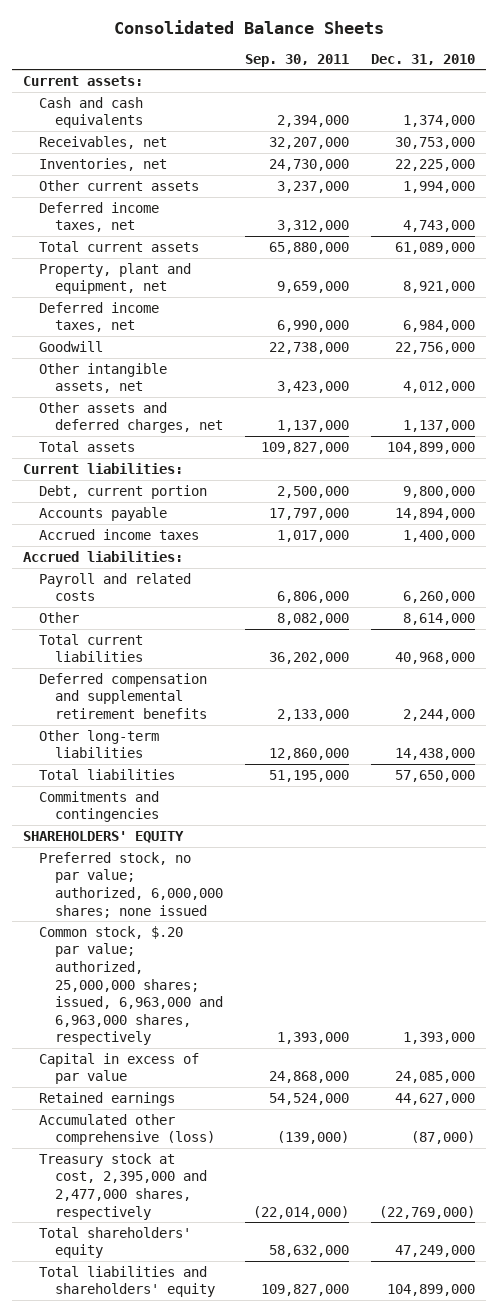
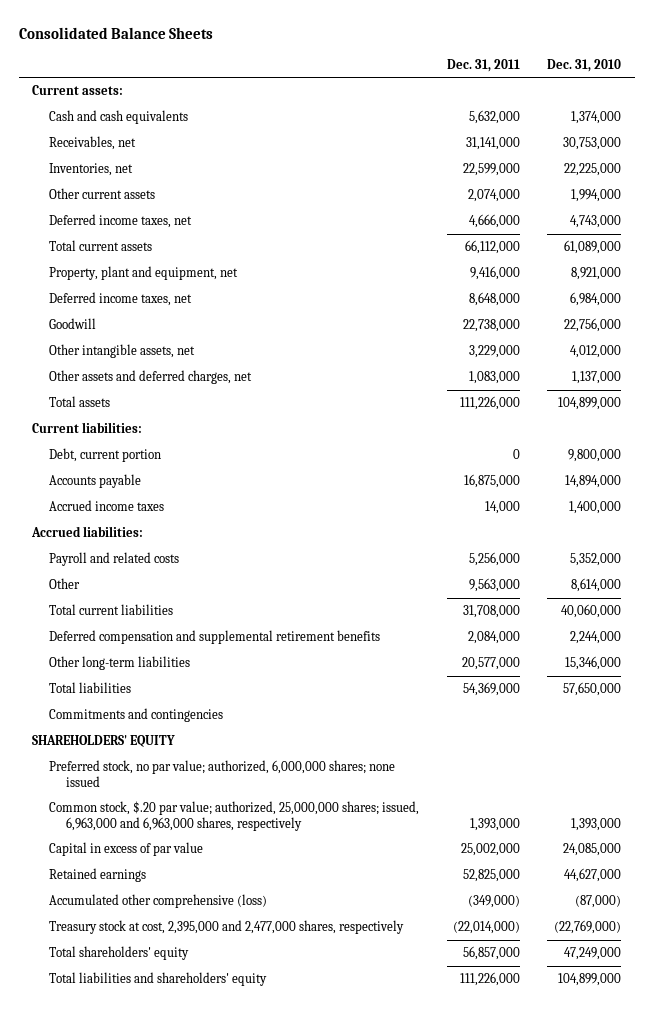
- | Sep. 30, 2011 | Dec. 31, 2010
+ | Dec. 31, 2011 | Dec. 31, 2010
- Payroll and related costs | 6,806,000 | 6,260,000
+ Payroll and related costs | 5,256,000 | 5,352,000
- Total current liabilities | 36,202,000 | 40,968,000
+ Total current liabilities | 31,708,000 | 40,060,000
- Other long-term liabilities | 12,860,000 | 14,438,000
+ Other long-term liabilities | 20,577,000 | 15,346,000

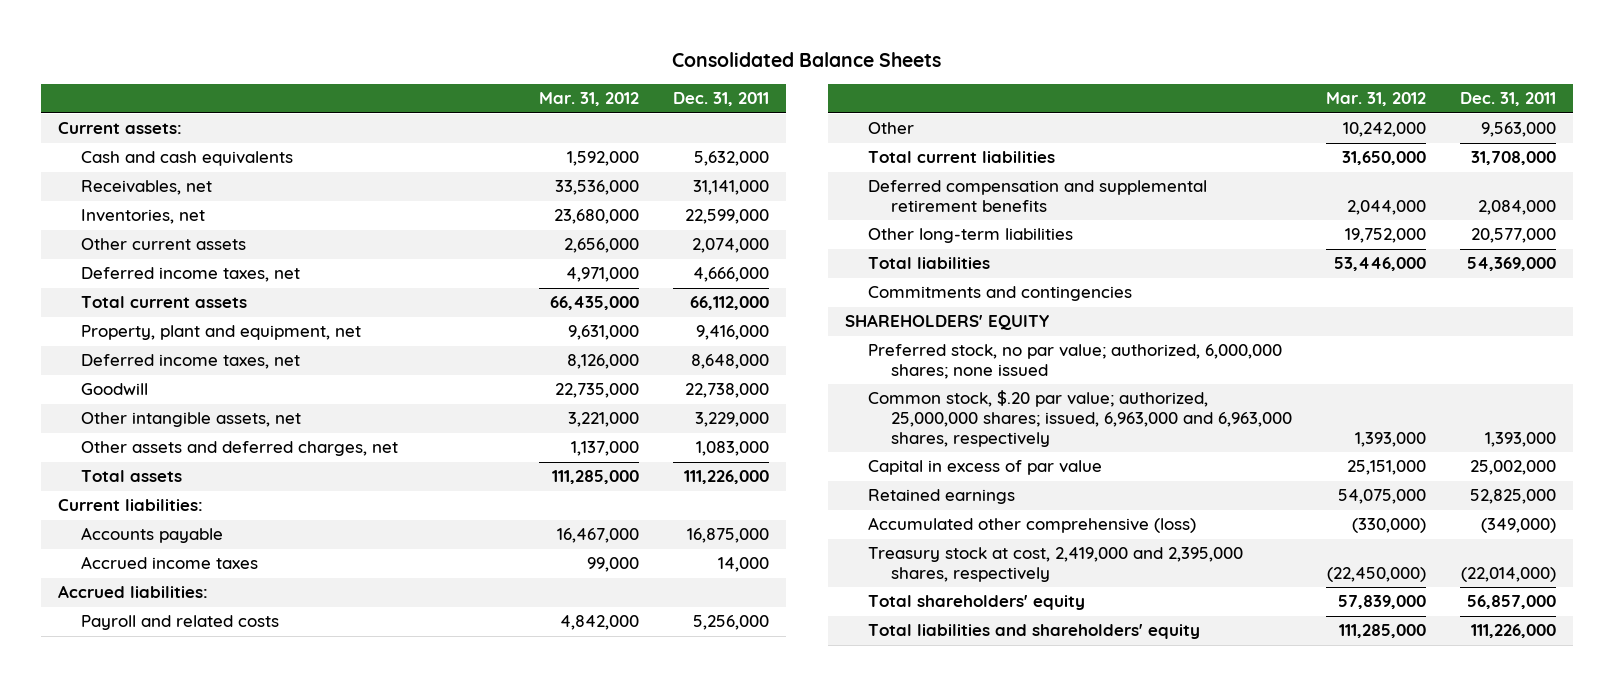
- | Dec. 31, 2011 | Dec. 31, 2010
+ | Mar. 31, 2012 | Dec. 31, 2011
- Debt, current portion | 0 | 9,800,000
- Treasury stock at cost, 2,395,000 and 2,477,000 shares, respectively | (22,014,000) | (22,769,000)
+ Treasury stock at cost, 2,419,000 and 2,395,000 shares, respectively | (22,450,000) | (22,014,000)

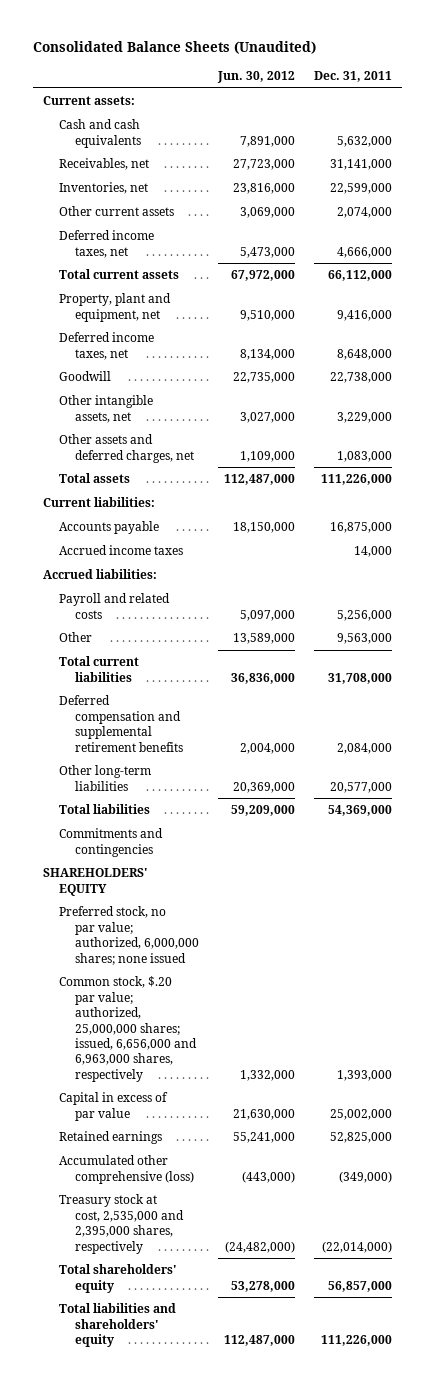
- Consolidated Balance Sheets
+ Consolidated Balance Sheets (Unaudited)
- | Mar. 31, 2012 | Dec. 31, 2011
+ | Jun. 30, 2012 | Dec. 31, 2011
- Common stock, $.20 par value; authorized, 25,000,000 shares; issued, 6,963,000 and 6,963,000 shares, respectively | 1,393,000 | 1,393,000
+ Common stock, $.20 par value; authorized, 25,000,000 shares; issued, 6,656,000 and 6,963,000 shares, respectively | 1,332,000 | 1,393,000
- Treasury stock at cost, 2,419,000 and 2,395,000 shares, respectively | (22,450,000) | (22,014,000)
+ Treasury stock at cost, 2,535,000 and 2,395,000 shares, respectively | (24,482,000) | (22,014,000)

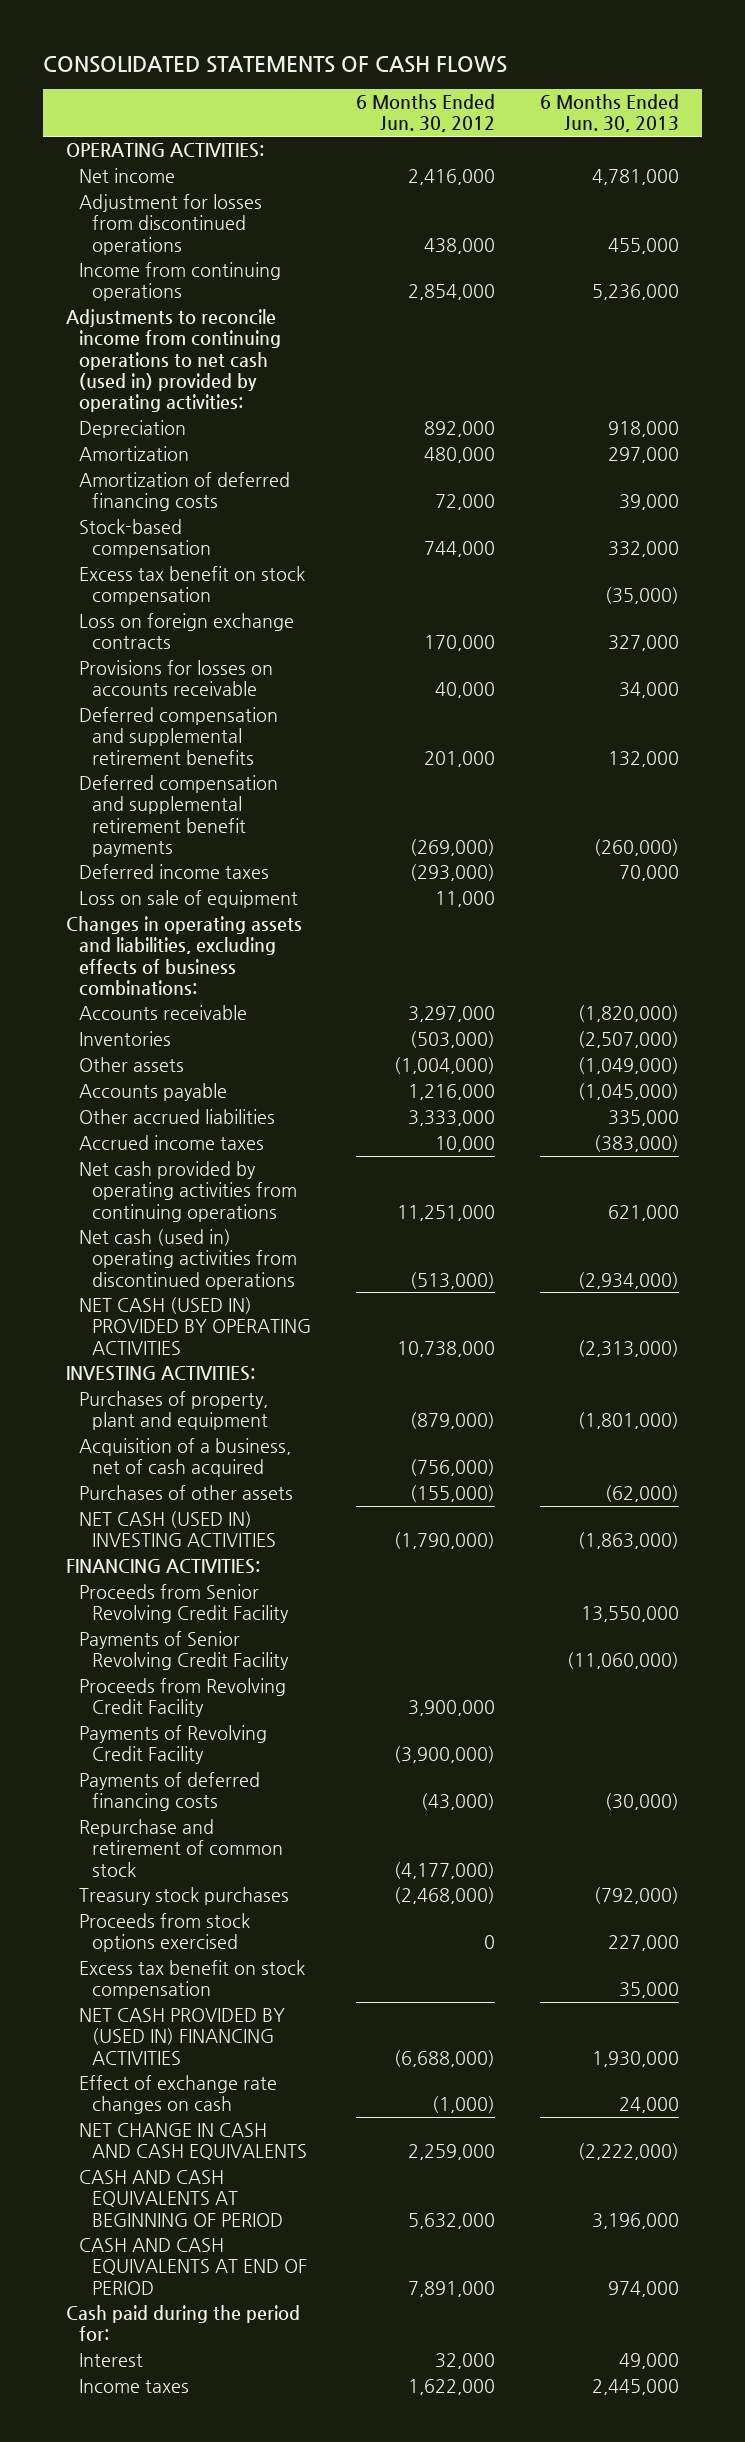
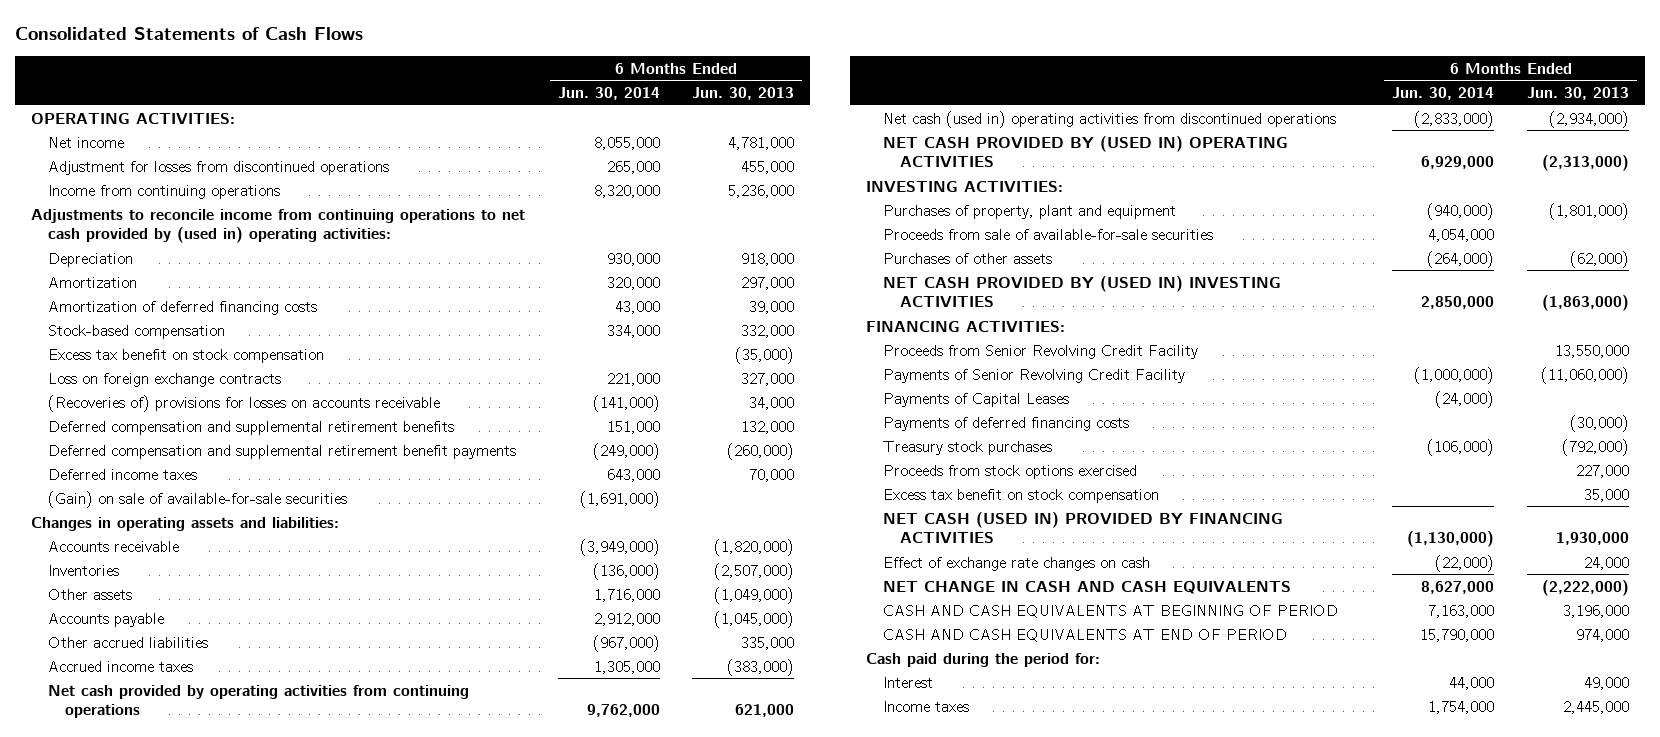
- CONSOLIDATED STATEMENTS OF CASH FLOWS
+ Consolidated Statements of Cash Flows
- | 6 Months Ended Jun. 30, 2012 | 6 Months Ended Jun. 30, 2013
+ | 6 Months Ended Jun. 30, 2014 | 6 Months Ended Jun. 30, 2013
- Adjustments to reconcile income from continuing operations to net cash (used in) provided by operating activities:
+ Adjustments to reconcile income from continuing operations to net cash provided by (used in) operating activities:
- Provisions for losses on accounts receivable | 40,000 | 34,000
+ (Recoveries of) provisions for losses on accounts receivable | (141,000) | 34,000
- Loss on sale of equipment | 11,000 |
- Changes in operating assets and liabilities, excluding effects of business combinations:
+ (Gain) on sale of available-for-sale securities | (1,691,000) |
+ Changes in operating assets and liabilities:
- NET CASH (USED IN) PROVIDED BY OPERATING ACTIVITIES | 10,738,000 | (2,313,000)
+ NET CASH PROVIDED BY (USED IN) OPERATING ACTIVITIES | 6,929,000 | (2,313,000)
- Acquisition of a business, net of cash acquired | (756,000) |
+ Proceeds from sale of available-for-sale securities | 4,054,000 |
- NET CASH (USED IN) INVESTING ACTIVITIES | (1,790,000) | (1,863,000)
+ NET CASH PROVIDED BY (USED IN) INVESTING ACTIVITIES | 2,850,000 | (1,863,000)
- Proceeds from Revolving Credit Facility | 3,900,000 |
- Payments of Revolving Credit Facility | (3,900,000) |
+ Payments of Capital Leases | (24,000) |
- Repurchase and retirement of common stock | (4,177,000) |
- NET CASH PROVIDED BY (USED IN) FINANCING ACTIVITIES | (6,688,000) | 1,930,000
+ NET CASH (USED IN) PROVIDED BY FINANCING ACTIVITIES | (1,130,000) | 1,930,000

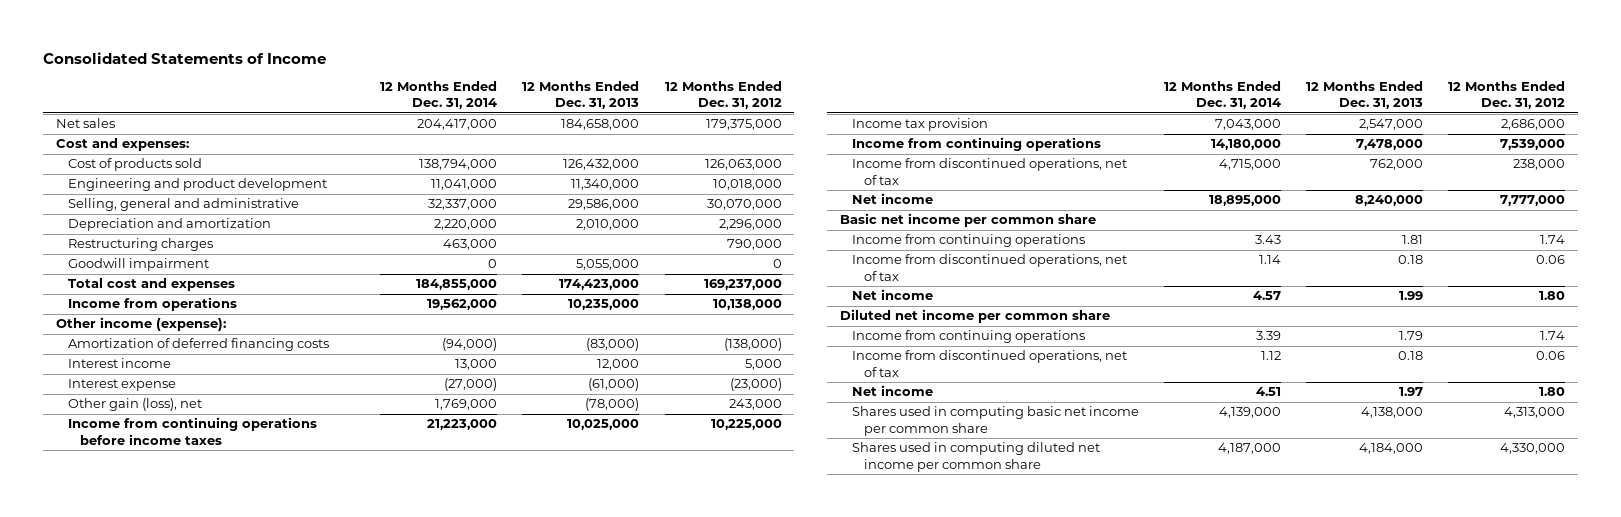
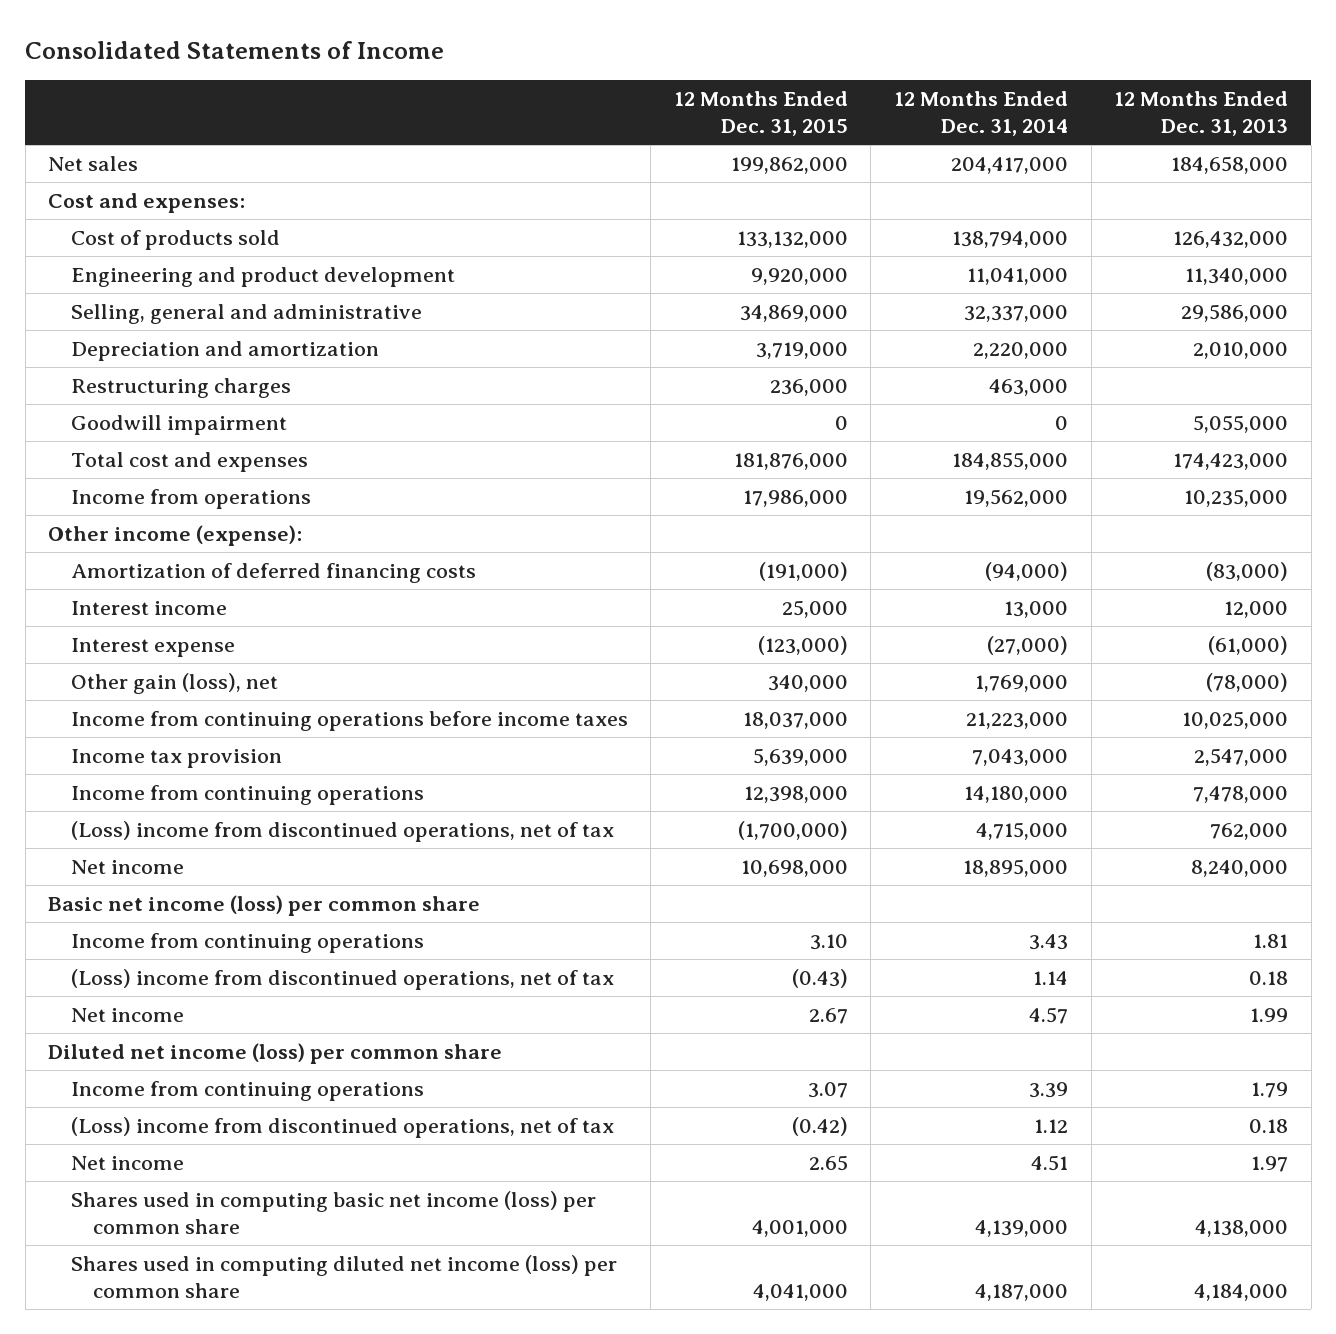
- | 12 Months Ended Dec. 31, 2014 | 12 Months Ended Dec. 31, 2013 | 12 Months Ended Dec. 31, 2012
+ | 12 Months Ended Dec. 31, 2015 | 12 Months Ended Dec. 31, 2014 | 12 Months Ended Dec. 31, 2013
- Income from discontinued operations, net of tax | 4,715,000 | 762,000 | 238,000
+ (Loss) income from discontinued operations, net of tax | (1,700,000) | 4,715,000 | 762,000
- Basic net income per common share
+ Basic net income (loss) per common share
- Income from discontinued operations, net of tax | 1.14 | 0.18 | 0.06
+ (Loss) income from discontinued operations, net of tax | (0.43) | 1.14 | 0.18
- Diluted net income per common share
+ Diluted net income (loss) per common share
- Income from discontinued operations, net of tax | 1.12 | 0.18 | 0.06
+ (Loss) income from discontinued operations, net of tax | (0.42) | 1.12 | 0.18
- Shares used in computing basic net income per common share | 4,139,000 | 4,138,000 | 4,313,000
- Shares used in computing diluted net income per common share | 4,187,000 | 4,184,000 | 4,330,000
+ Shares used in computing basic net income (loss) per common share | 4,001,000 | 4,139,000 | 4,138,000
+ Shares used in computing diluted net income (loss) per common share | 4,041,000 | 4,187,000 | 4,184,000

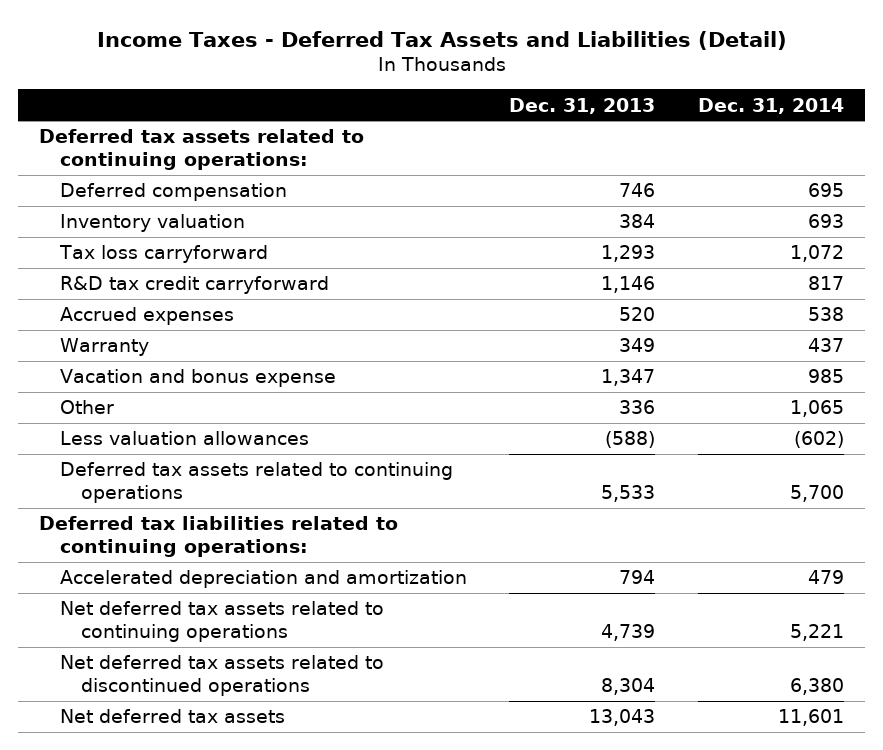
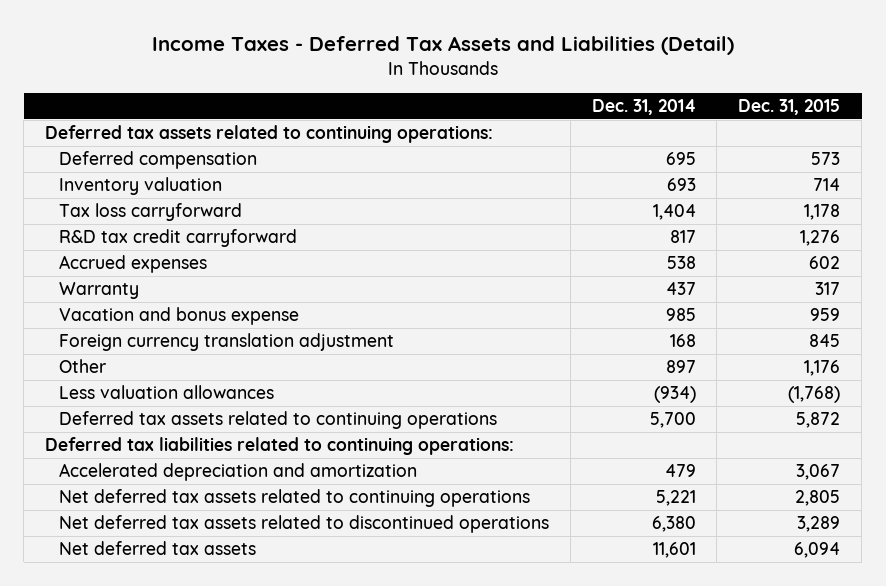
- | Dec. 31, 2013 | Dec. 31, 2014
+ | Dec. 31, 2014 | Dec. 31, 2015
- Tax loss carryforward | 1,293 | 1,072
+ Tax loss carryforward | 1,404 | 1,178
- Other | 336 | 1,065
- Less valuation allowances | (588) | (602)
+ Foreign currency translation adjustment | 168 | 845
+ Other | 897 | 1,176
+ Less valuation allowances | (934) | (1,768)

